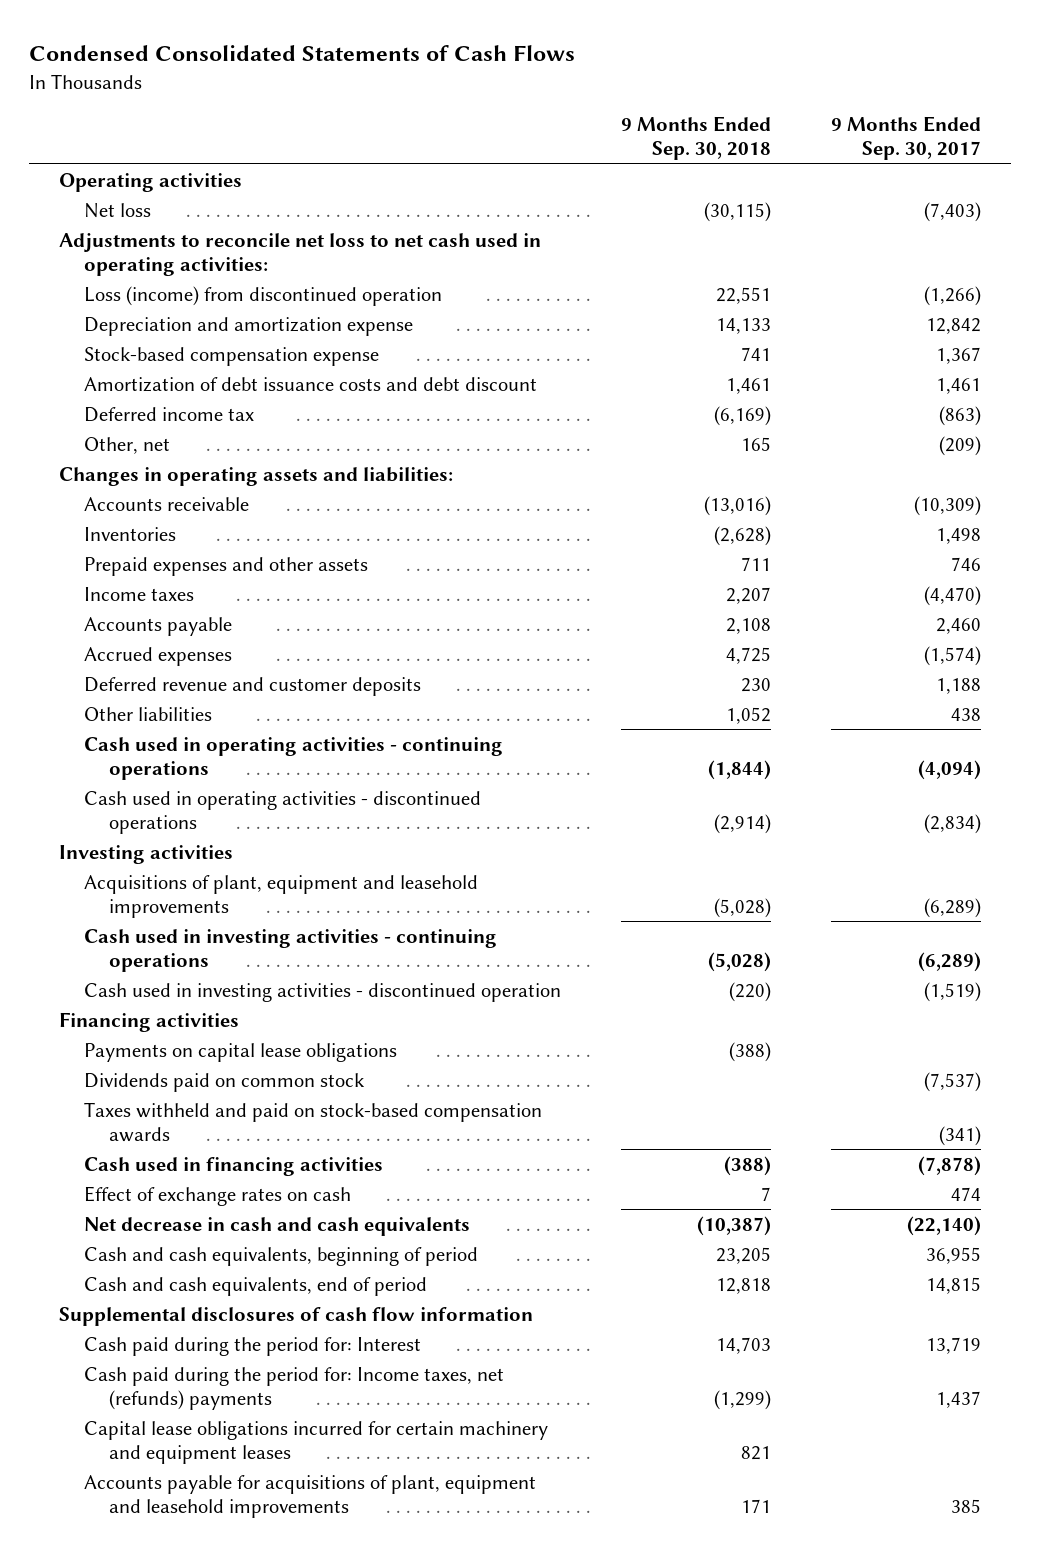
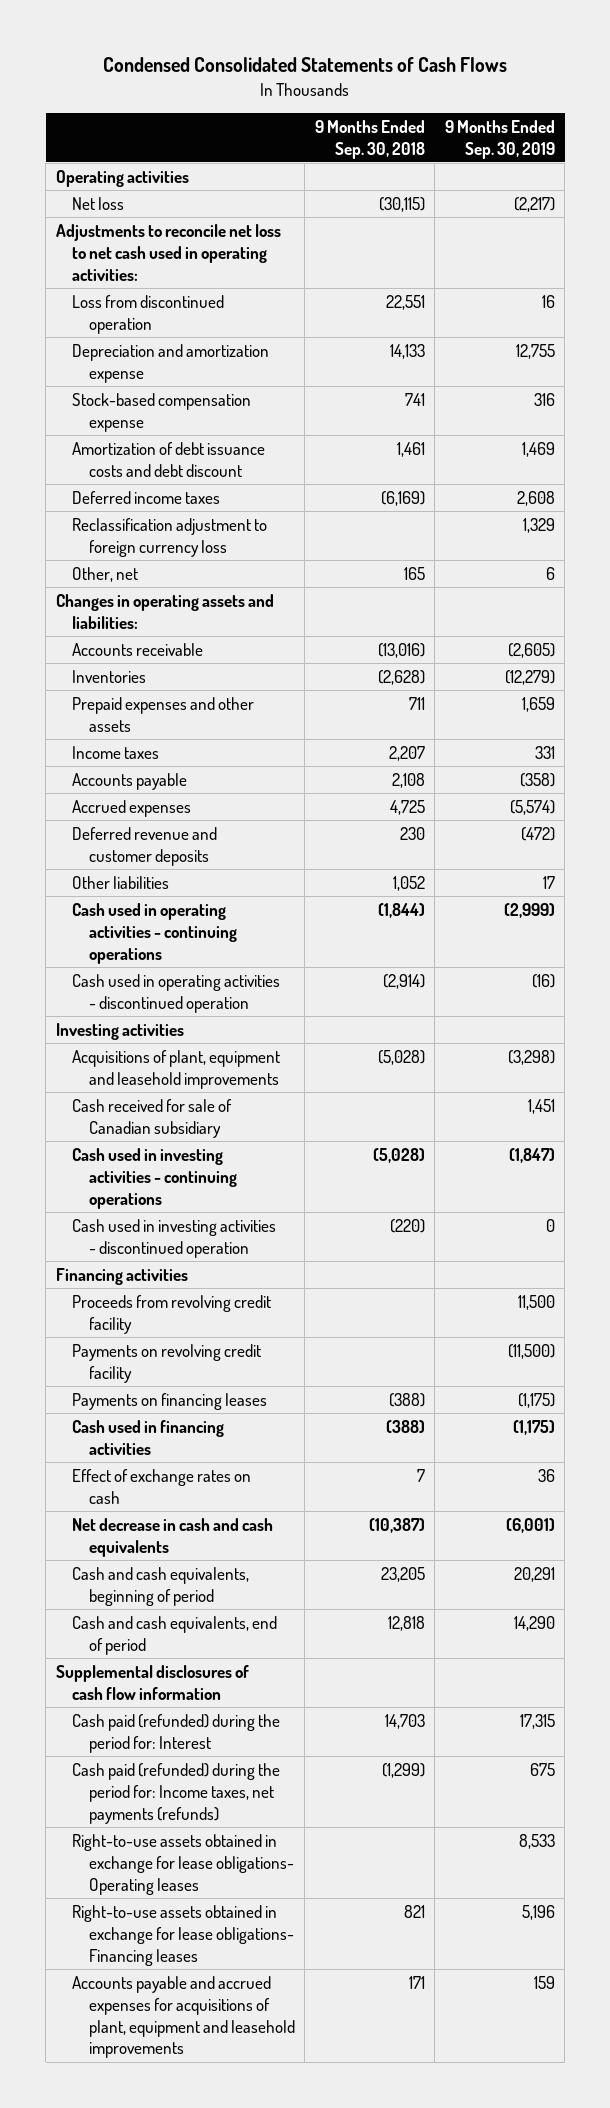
- | 9 Months Ended Sep. 30, 2018 | 9 Months Ended Sep. 30, 2017
+ | 9 Months Ended Sep. 30, 2018 | 9 Months Ended Sep. 30, 2019
- Loss (income) from discontinued operation | 22,551 | (1,266)
+ Loss from discontinued operation | 22,551 | 16
- Deferred income tax | (6,169) | (863)
+ Deferred income taxes | (6,169) | 2,608
+ Reclassification adjustment to foreign currency loss | | 1,329
- Cash used in operating activities - discontinued operations | (2,914) | (2,834)
+ Cash used in operating activities - discontinued operation | (2,914) | (16)
+ Cash received for sale of Canadian subsidiary | | 1,451
- Payments on capital lease obligations | (388) |
- Dividends paid on common stock | | (7,537)
- Taxes withheld and paid on stock-based compensation awards | | (341)
+ Proceeds from revolving credit facility | | 11,500
+ Payments on revolving credit facility | | (11,500)
+ Payments on financing leases | (388) | (1,175)
- Cash paid during the period for: Interest | 14,703 | 13,719
- Cash paid during the period for: Income taxes, net (refunds) payments | (1,299) | 1,437
- Capital lease obligations incurred for certain machinery and equipment leases | 821 |
- Accounts payable for acquisitions of plant, equipment and leasehold improvements | 171 | 385
+ Cash paid (refunded) during the period for: Interest | 14,703 | 17,315
+ Cash paid (refunded) during the period for: Income taxes, net payments (refunds) | (1,299) | 675
+ Right-to-use assets obtained in exchange for lease obligations- Operating leases | | 8,533
+ Right-to-use assets obtained in exchange for lease obligations- Financing leases | 821 | 5,196
+ Accounts payable and accrued expenses for acquisitions of plant, equipment and leasehold improvements | 171 | 159

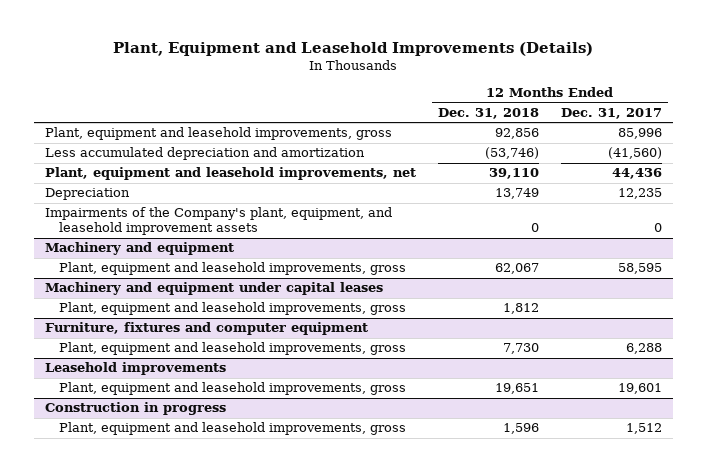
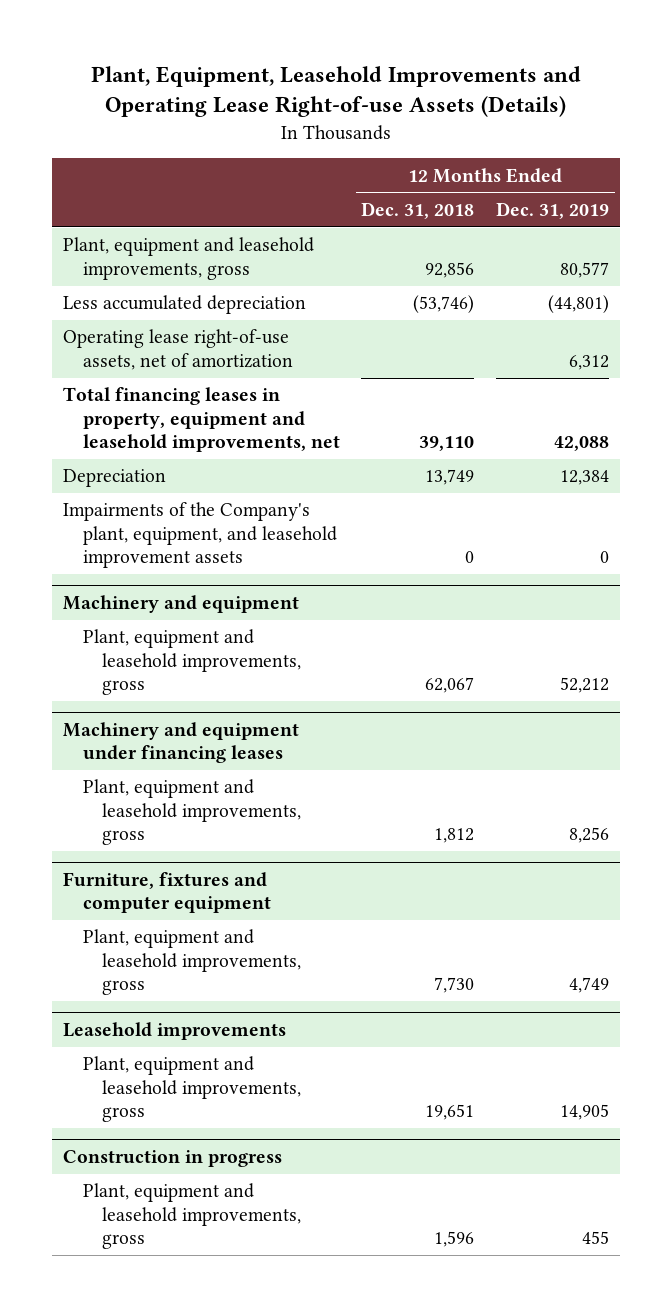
- Plant, Equipment and Leasehold Improvements (Details)
+ Plant, Equipment, Leasehold Improvements and Operating Lease Right-of-use Assets (Details)
- | 12 Months Ended Dec. 31, 2018 | 12 Months Ended Dec. 31, 2017
+ | 12 Months Ended Dec. 31, 2018 | 12 Months Ended Dec. 31, 2019
- Less accumulated depreciation and amortization | (53,746) | (41,560)
- Plant, equipment and leasehold improvements, net | 39,110 | 44,436
+ Less accumulated depreciation | (53,746) | (44,801)
+ Operating lease right-of-use assets, net of amortization | | 6,312
+ Total financing leases in property, equipment and leasehold improvements, net | 39,110 | 42,088
- Machinery and equipment under capital leases
+ Machinery and equipment under financing leases

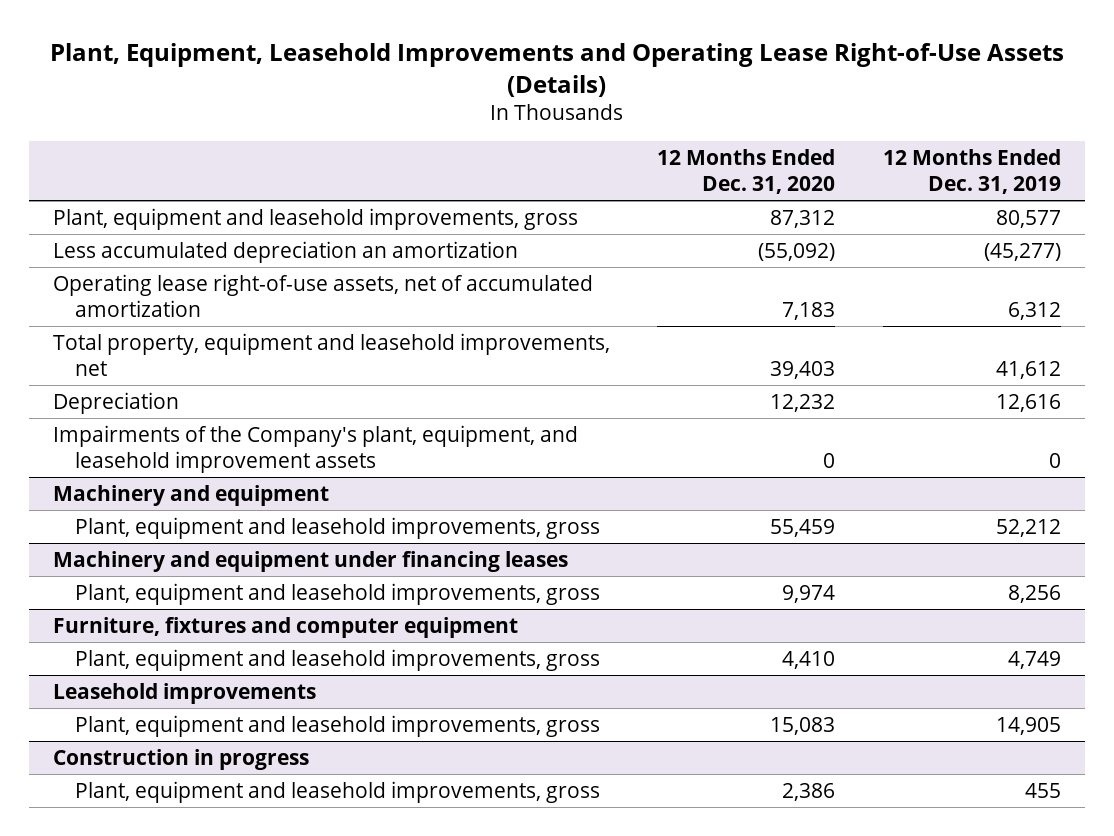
- Plant, Equipment, Leasehold Improvements and Operating Lease Right-of-use Assets (Details)
+ Plant, Equipment, Leasehold Improvements and Operating Lease Right-of-Use Assets (Details)
- | 12 Months Ended Dec. 31, 2018 | 12 Months Ended Dec. 31, 2019
+ | 12 Months Ended Dec. 31, 2020 | 12 Months Ended Dec. 31, 2019
- Less accumulated depreciation | (53,746) | (44,801)
- Operating lease right-of-use assets, net of amortization | | 6,312
- Total financing leases in property, equipment and leasehold improvements, net | 39,110 | 42,088
- Depreciation | 13,749 | 12,384
+ Less accumulated depreciation an amortization | (55,092) | (45,277)
+ Operating lease right-of-use assets, net of accumulated amortization | 7,183 | 6,312
+ Total property, equipment and leasehold improvements, net | 39,403 | 41,612
+ Depreciation | 12,232 | 12,616

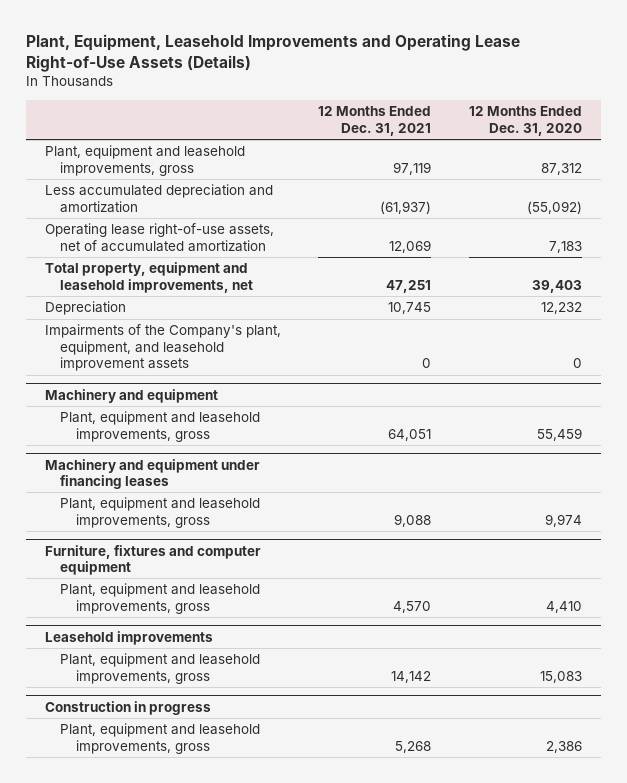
- | 12 Months Ended Dec. 31, 2020 | 12 Months Ended Dec. 31, 2019
+ | 12 Months Ended Dec. 31, 2021 | 12 Months Ended Dec. 31, 2020
- Less accumulated depreciation an amortization | (55,092) | (45,277)
+ Less accumulated depreciation and amortization | (61,937) | (55,092)

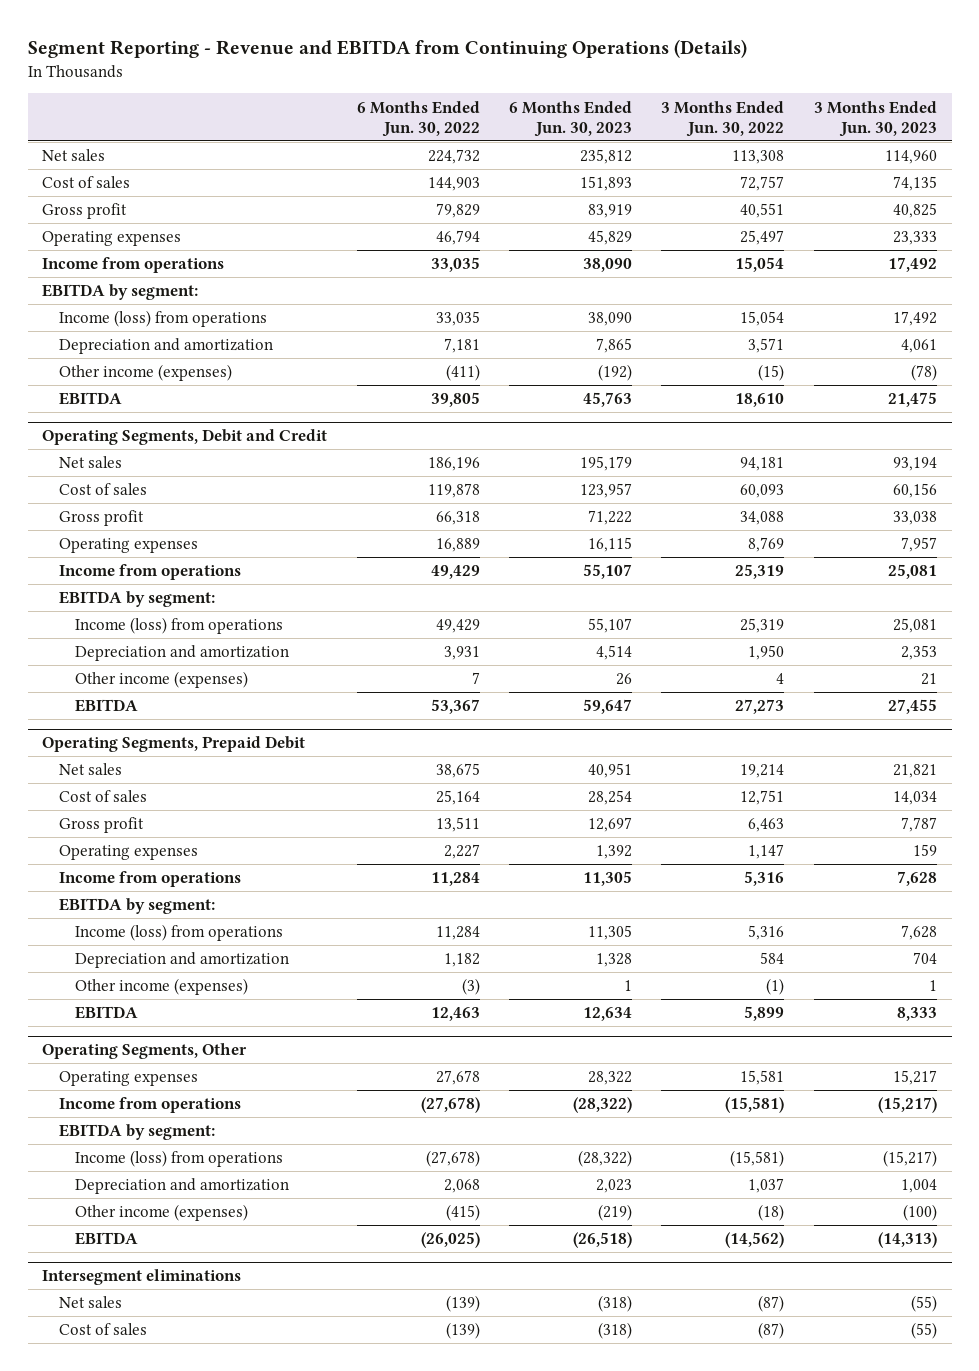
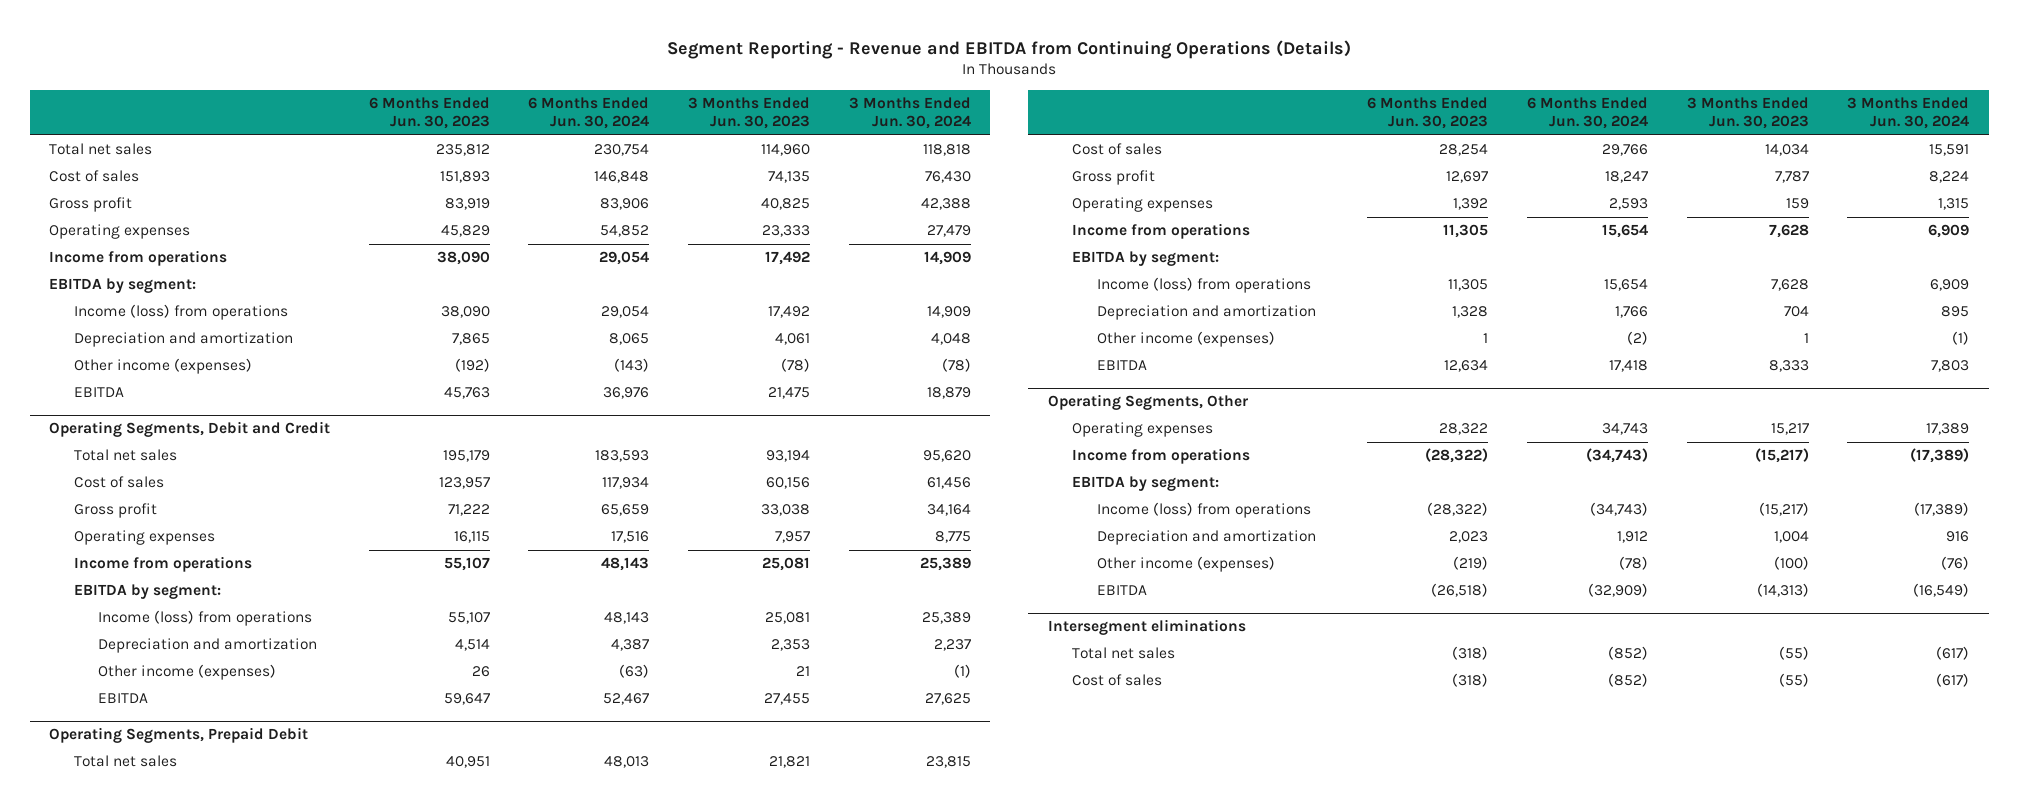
- | 6 Months Ended Jun. 30, 2022 | 6 Months Ended Jun. 30, 2023 | 3 Months Ended Jun. 30, 2022 | 3 Months Ended Jun. 30, 2023
+ | 6 Months Ended Jun. 30, 2023 | 6 Months Ended Jun. 30, 2024 | 3 Months Ended Jun. 30, 2023 | 3 Months Ended Jun. 30, 2024
- Net sales | 224,732 | 235,812 | 113,308 | 114,960
+ Total net sales | 235,812 | 230,754 | 114,960 | 118,818
@ Operating Segments, Debit and Credit
- Net sales | 186,196 | 195,179 | 94,181 | 93,194
+ Total net sales | 195,179 | 183,593 | 93,194 | 95,620
@ Operating Segments, Prepaid Debit
- Net sales | 38,675 | 40,951 | 19,214 | 21,821
+ Total net sales | 40,951 | 48,013 | 21,821 | 23,815
@ Intersegment eliminations
- Net sales | (139) | (318) | (87) | (55)
+ Total net sales | (318) | (852) | (55) | (617)

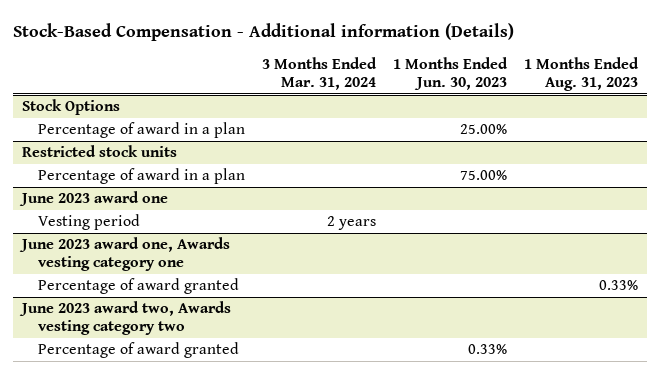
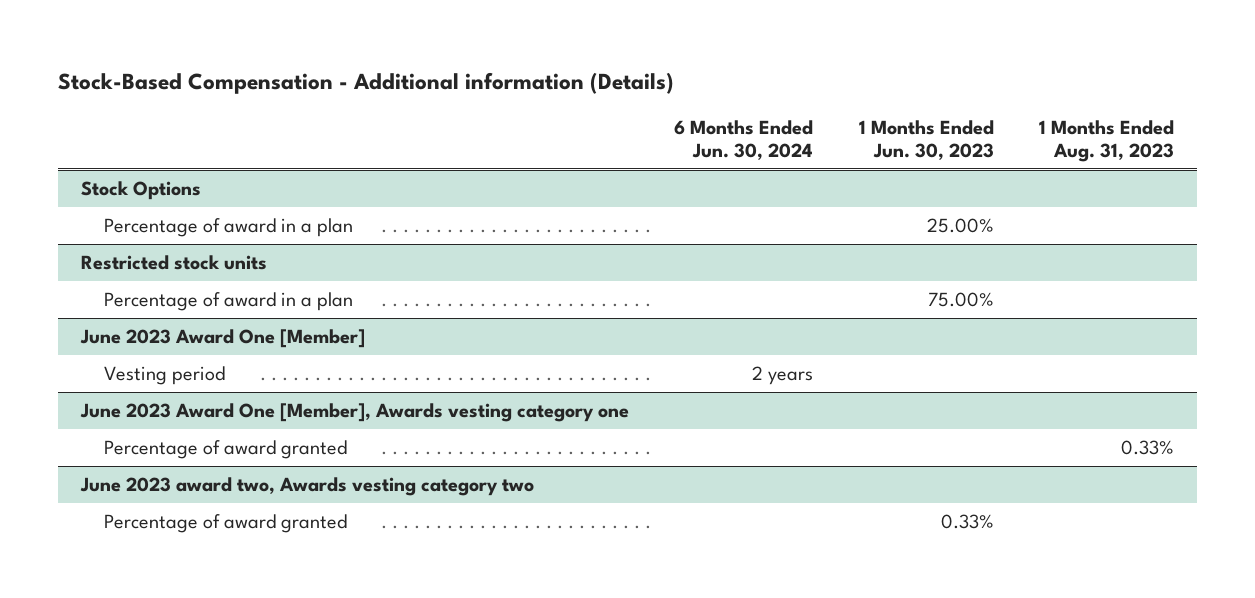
- | 3 Months Ended Mar. 31, 2024 | 1 Months Ended Jun. 30, 2023 | 1 Months Ended Aug. 31, 2023
+ | 6 Months Ended Jun. 30, 2024 | 1 Months Ended Jun. 30, 2023 | 1 Months Ended Aug. 31, 2023
- June 2023 award one
+ June 2023 Award One [Member]
- June 2023 award one, Awards vesting category one
+ June 2023 Award One [Member], Awards vesting category one

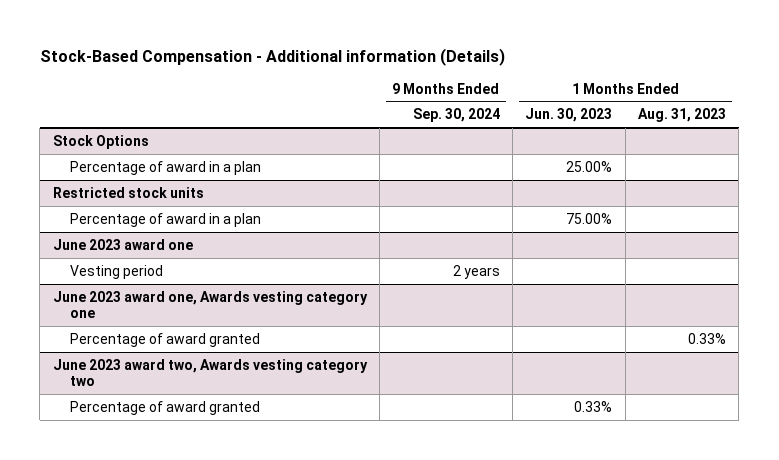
- | 6 Months Ended Jun. 30, 2024 | 1 Months Ended Jun. 30, 2023 | 1 Months Ended Aug. 31, 2023
+ | 9 Months Ended Sep. 30, 2024 | 1 Months Ended Jun. 30, 2023 | 1 Months Ended Aug. 31, 2023
- June 2023 Award One [Member]
+ June 2023 award one
- June 2023 Award One [Member], Awards vesting category one
+ June 2023 award one, Awards vesting category one

